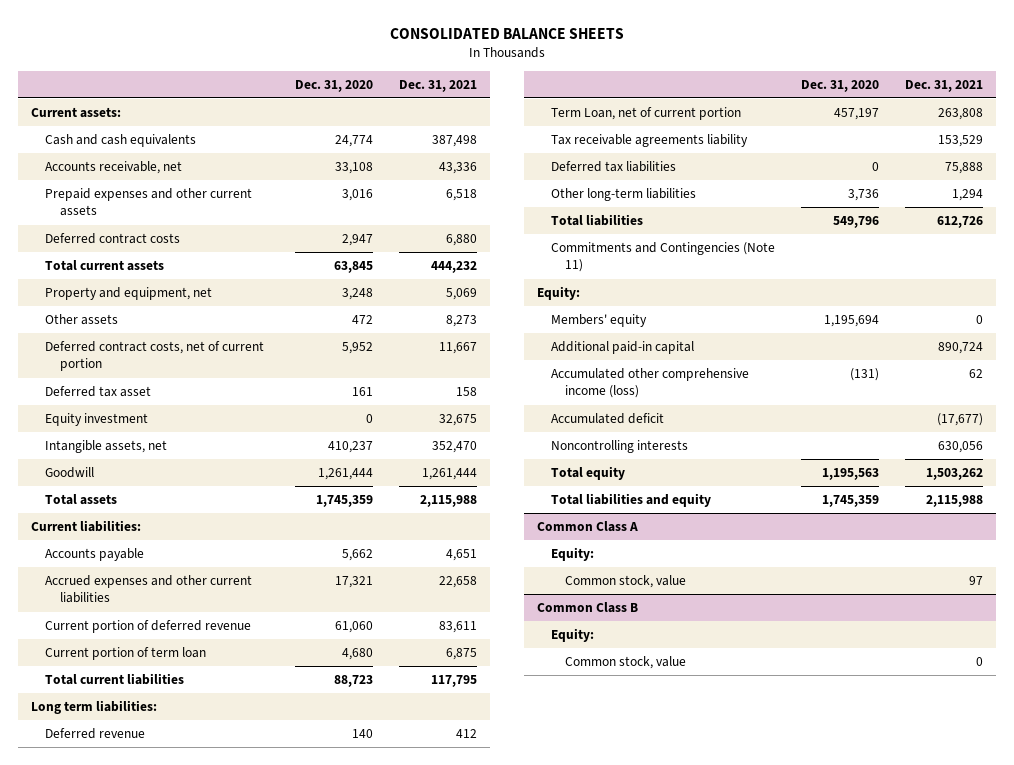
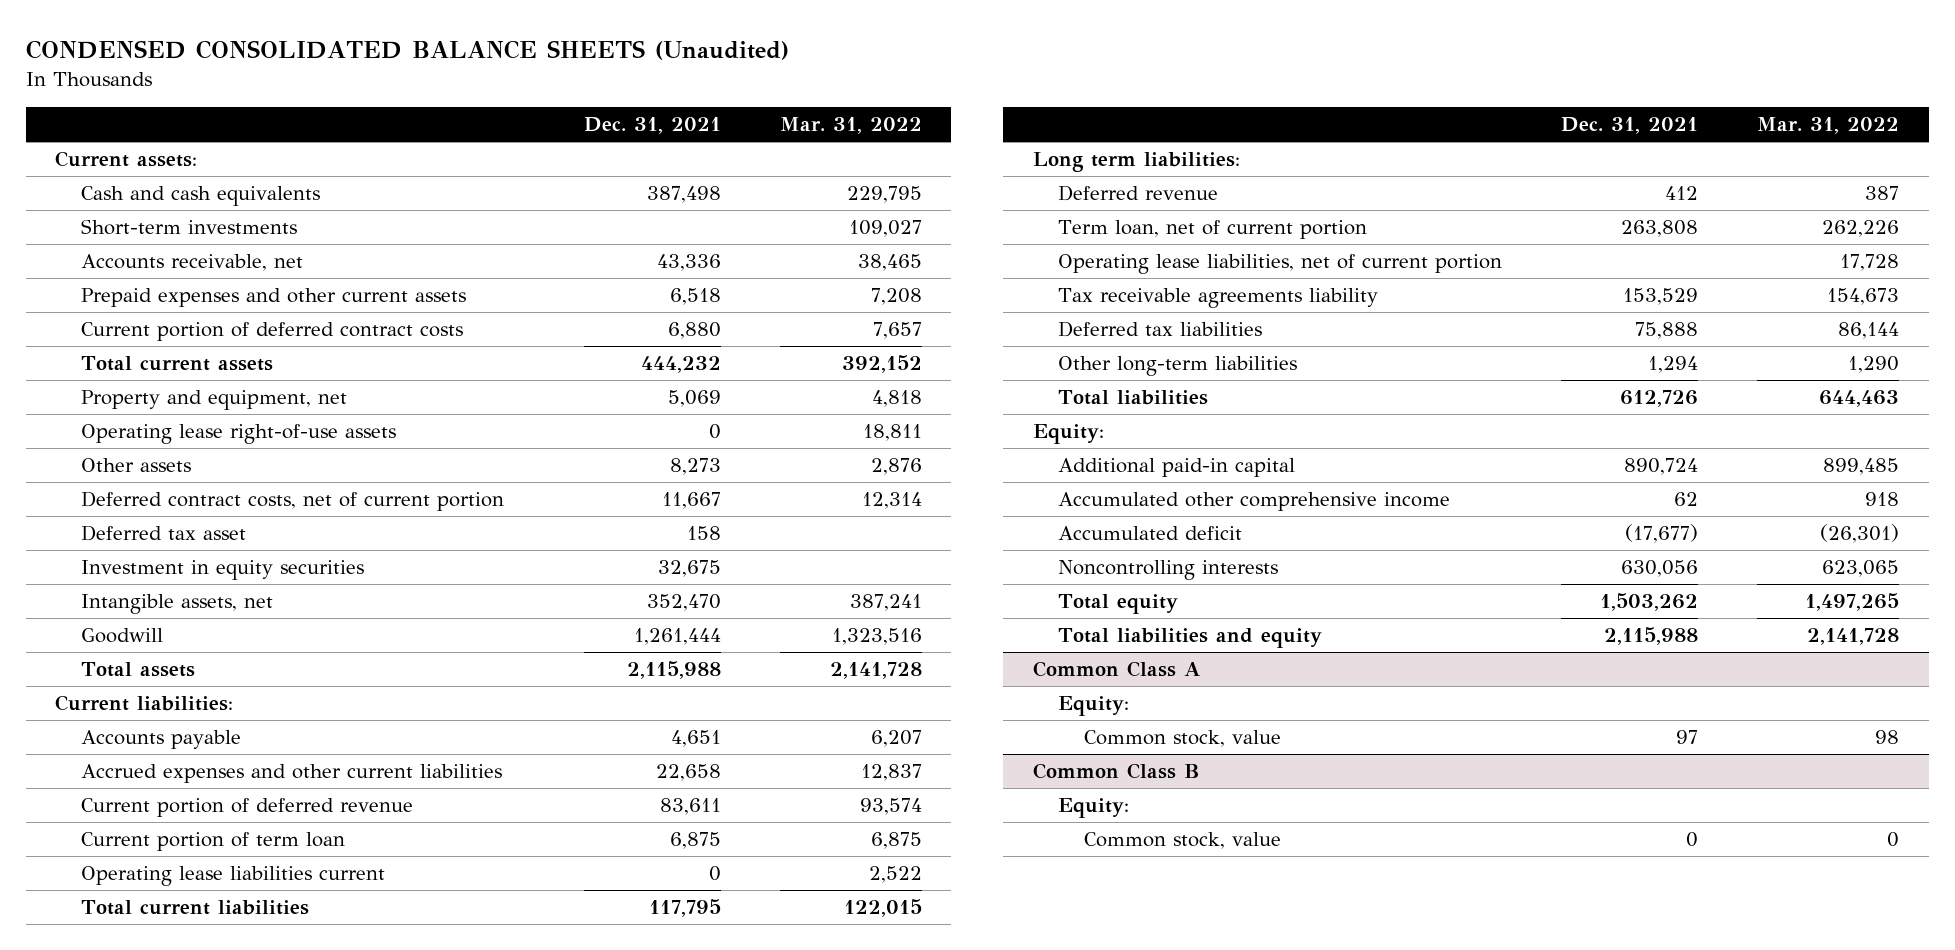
- CONSOLIDATED BALANCE SHEETS
+ CONDENSED CONSOLIDATED BALANCE SHEETS (Unaudited)
- | Dec. 31, 2020 | Dec. 31, 2021
+ | Dec. 31, 2021 | Mar. 31, 2022
+ Short-term investments | | 109,027
- Deferred contract costs | 2,947 | 6,880
+ Current portion of deferred contract costs | 6,880 | 7,657
+ Operating lease right-of-use assets | 0 | 18,811
- Equity investment | 0 | 32,675
+ Investment in equity securities | 32,675 |
+ Operating lease liabilities current | 0 | 2,522
- Term Loan, net of current portion | 457,197 | 263,808
+ Term loan, net of current portion | 263,808 | 262,226
+ Operating lease liabilities, net of current portion | | 17,728
- Commitments and Contingencies (Note 11)
- Members' equity | 1,195,694 | 0
- Accumulated other comprehensive income (loss) | (131) | 62
+ Accumulated other comprehensive income | 62 | 918

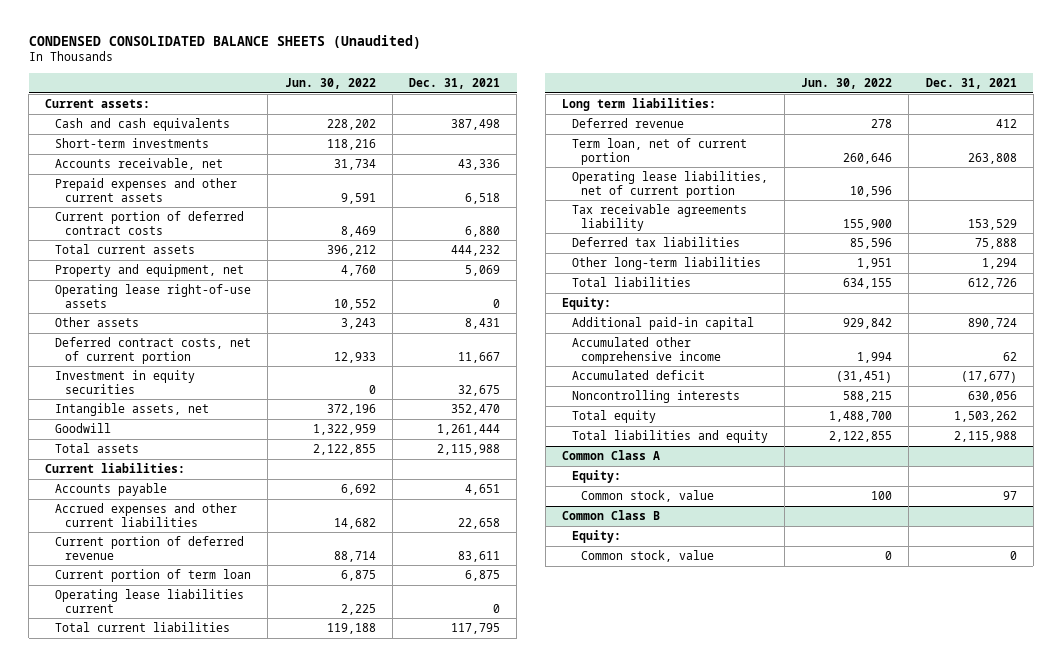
- | Dec. 31, 2021 | Mar. 31, 2022
+ | Jun. 30, 2022 | Dec. 31, 2021
- Other assets | 8,273 | 2,876
+ Other assets | 3,243 | 8,431
- Deferred tax asset | 158 |

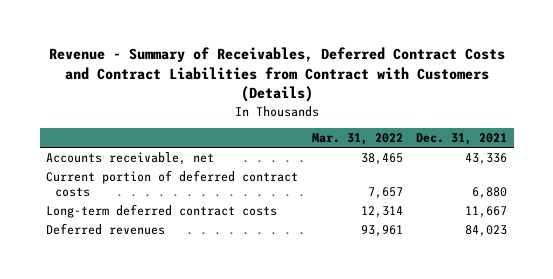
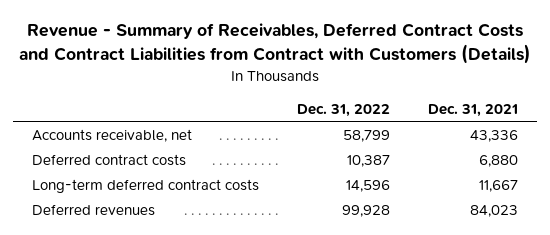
- | Mar. 31, 2022 | Dec. 31, 2021
+ | Dec. 31, 2022 | Dec. 31, 2021
- Current portion of deferred contract costs | 7,657 | 6,880
+ Deferred contract costs | 10,387 | 6,880

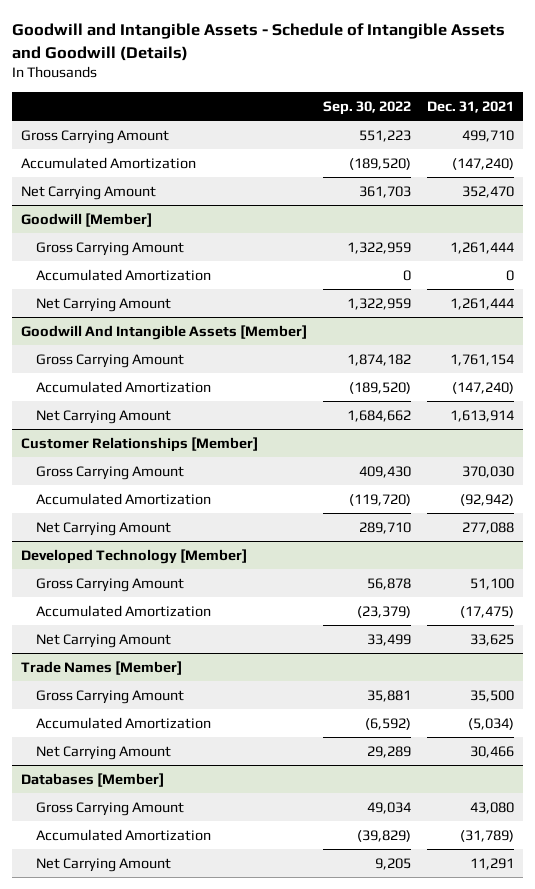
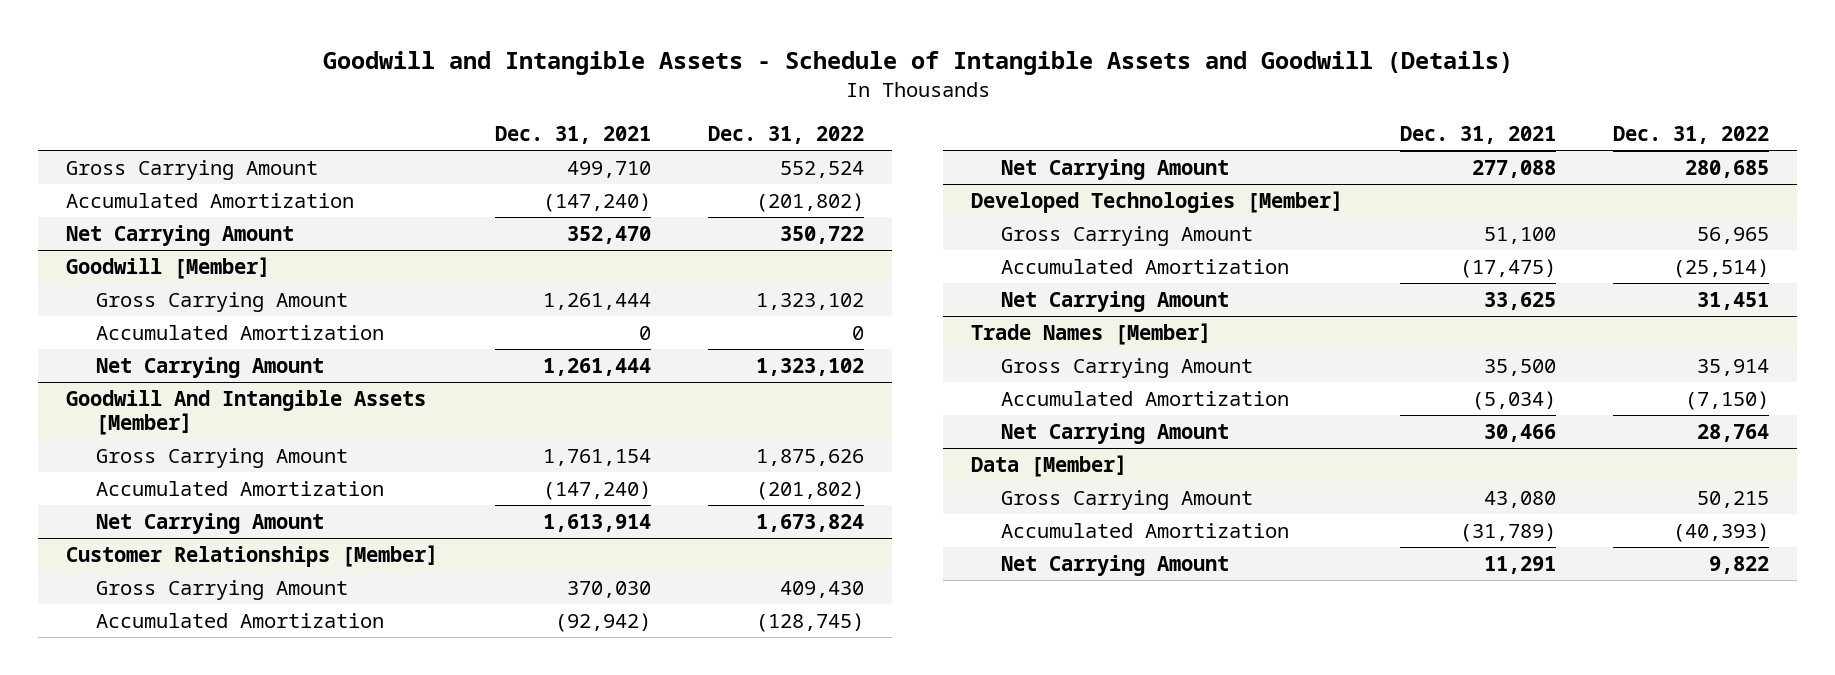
- | Sep. 30, 2022 | Dec. 31, 2021
+ | Dec. 31, 2021 | Dec. 31, 2022
- Developed Technology [Member]
+ Developed Technologies [Member]
- Databases [Member]
+ Data [Member]

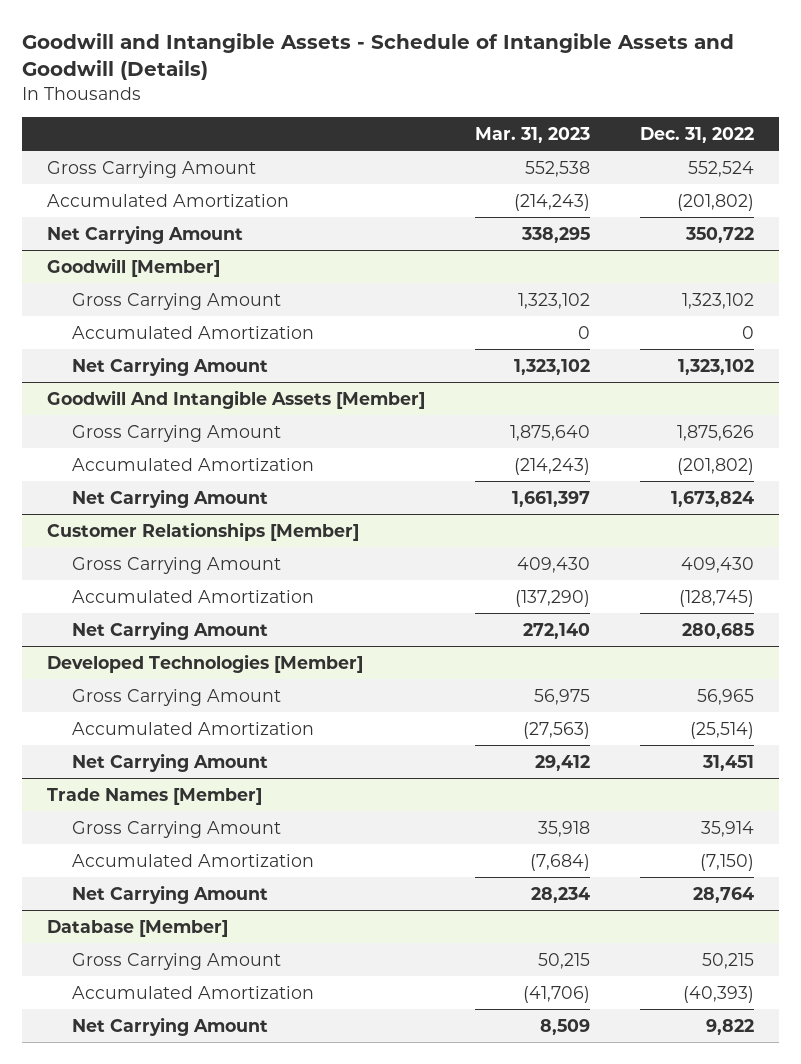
- | Dec. 31, 2021 | Dec. 31, 2022
+ | Mar. 31, 2023 | Dec. 31, 2022
- Data [Member]
+ Database [Member]

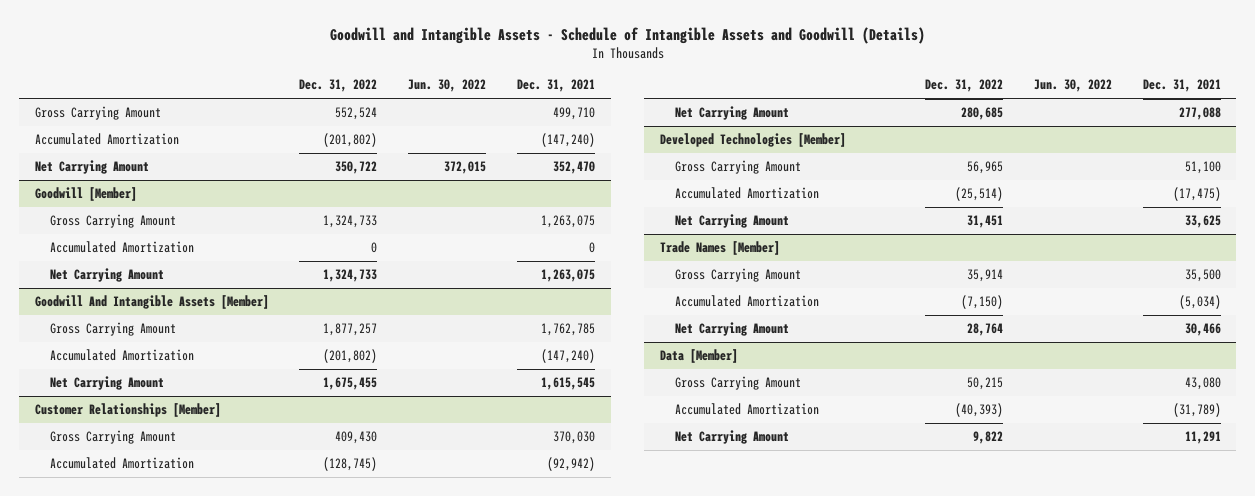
- | Mar. 31, 2023 | Dec. 31, 2022
+ | Dec. 31, 2022 | Jun. 30, 2022 | Dec. 31, 2021
@ Goodwill [Member]
- Gross Carrying Amount | 1,323,102 | 1,323,102
+ Gross Carrying Amount | 1,324,733 | | 1,263,075
- Net Carrying Amount | 1,323,102 | 1,323,102
+ Net Carrying Amount | 1,324,733 | | 1,263,075
@ Goodwill And Intangible Assets [Member]
- Gross Carrying Amount | 1,875,640 | 1,875,626
+ Gross Carrying Amount | 1,877,257 | | 1,762,785
- Net Carrying Amount | 1,661,397 | 1,673,824
+ Net Carrying Amount | 1,675,455 | | 1,615,545
- Database [Member]
+ Data [Member]

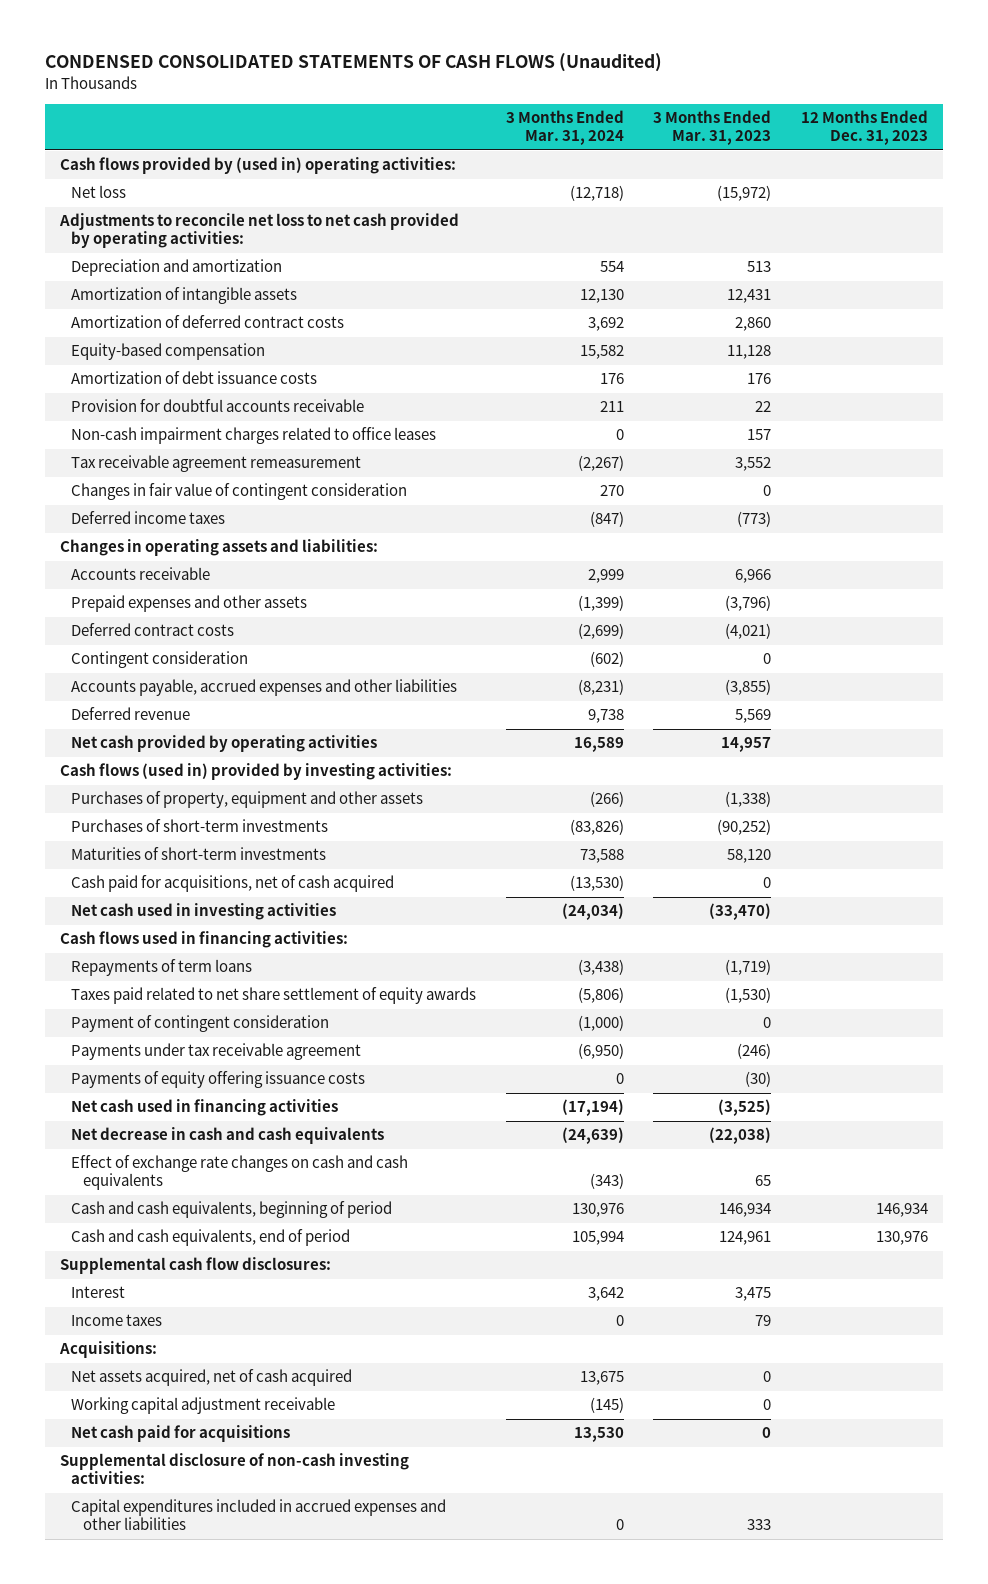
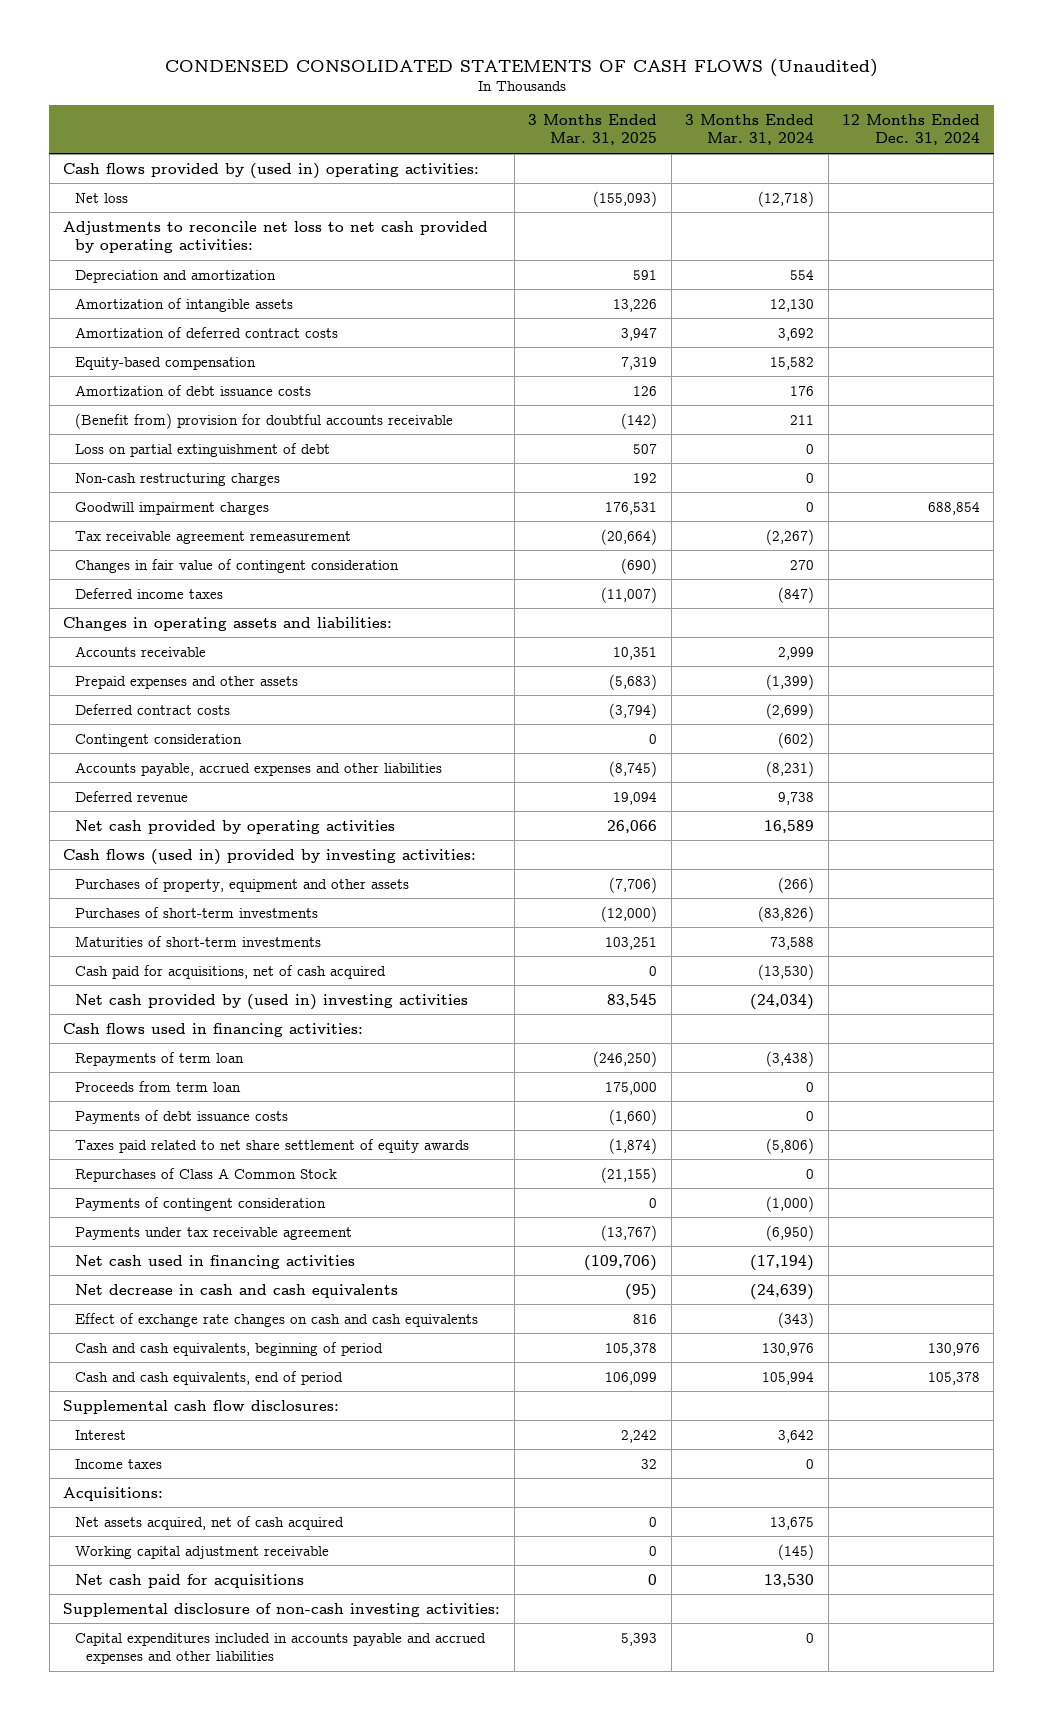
- | 3 Months Ended Mar. 31, 2024 | 3 Months Ended Mar. 31, 2023 | 12 Months Ended Dec. 31, 2023
+ | 3 Months Ended Mar. 31, 2025 | 3 Months Ended Mar. 31, 2024 | 12 Months Ended Dec. 31, 2024
- Provision for doubtful accounts receivable | 211 | 22 |
- Non-cash impairment charges related to office leases | 0 | 157 |
+ (Benefit from) provision for doubtful accounts receivable | (142) | 211 |
+ Loss on partial extinguishment of debt | 507 | 0 |
+ Non-cash restructuring charges | 192 | 0 |
+ Goodwill impairment charges | 176,531 | 0 | 688,854
- Net cash used in investing activities | (24,034) | (33,470) |
+ Net cash provided by (used in) investing activities | 83,545 | (24,034) |
- Repayments of term loans | (3,438) | (1,719) |
+ Repayments of term loan | (246,250) | (3,438) |
+ Proceeds from term loan | 175,000 | 0 |
+ Payments of debt issuance costs | (1,660) | 0 |
- Payment of contingent consideration | (1,000) | 0 |
+ Repurchases of Class A Common Stock | (21,155) | 0 |
+ Payments of contingent consideration | 0 | (1,000) |
- Payments of equity offering issuance costs | 0 | (30) |
- Capital expenditures included in accrued expenses and other liabilities | 0 | 333 |
+ Capital expenditures included in accounts payable and accrued expenses and other liabilities | 5,393 | 0 |

